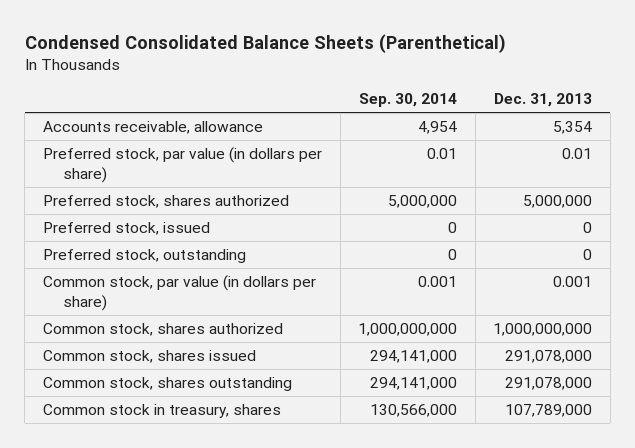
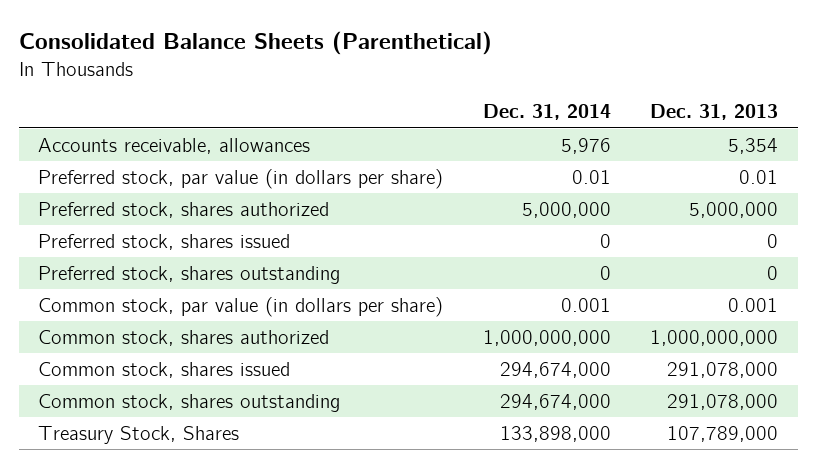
- Condensed Consolidated Balance Sheets (Parenthetical)
+ Consolidated Balance Sheets (Parenthetical)
- | Sep. 30, 2014 | Dec. 31, 2013
+ | Dec. 31, 2014 | Dec. 31, 2013
- Accounts receivable, allowance | 4,954 | 5,354
+ Accounts receivable, allowances | 5,976 | 5,354
- Preferred stock, issued | 0 | 0
- Preferred stock, outstanding | 0 | 0
+ Preferred stock, shares issued | 0 | 0
+ Preferred stock, shares outstanding | 0 | 0
- Common stock in treasury, shares | 130,566,000 | 107,789,000
+ Treasury Stock, Shares | 133,898,000 | 107,789,000

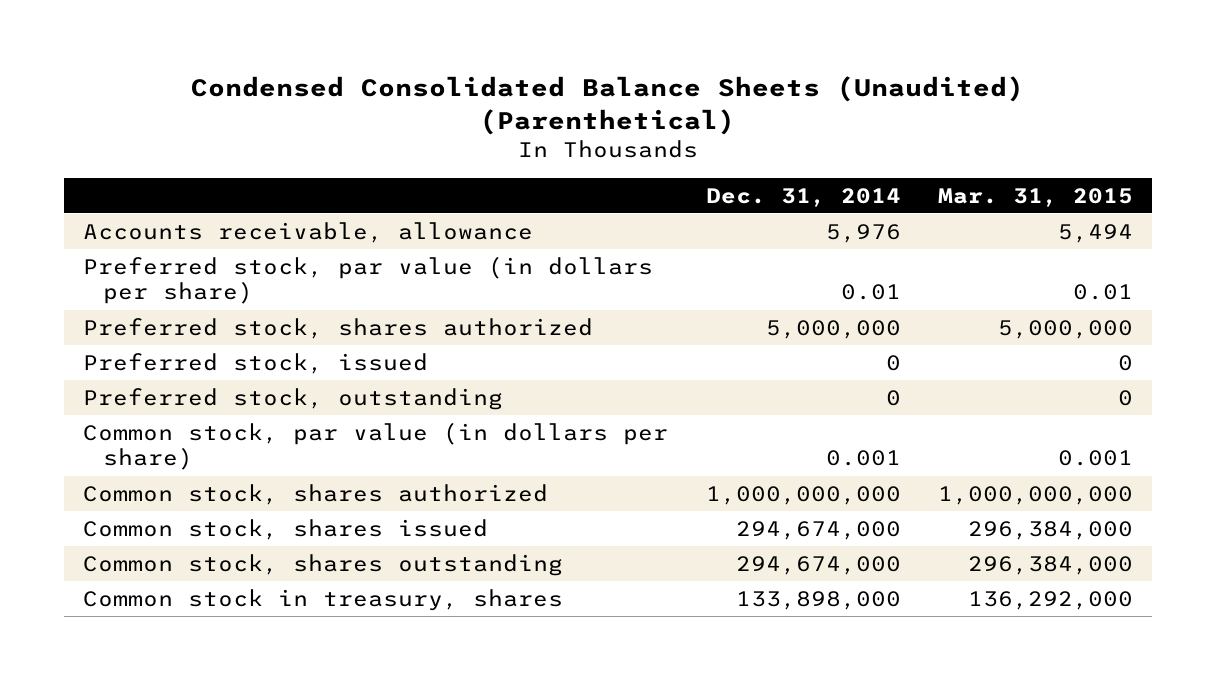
- Consolidated Balance Sheets (Parenthetical)
+ Condensed Consolidated Balance Sheets (Unaudited) (Parenthetical)
- | Dec. 31, 2014 | Dec. 31, 2013
+ | Dec. 31, 2014 | Mar. 31, 2015
- Accounts receivable, allowances | 5,976 | 5,354
+ Accounts receivable, allowance | 5,976 | 5,494
- Preferred stock, shares issued | 0 | 0
- Preferred stock, shares outstanding | 0 | 0
+ Preferred stock, issued | 0 | 0
+ Preferred stock, outstanding | 0 | 0
- Treasury Stock, Shares | 133,898,000 | 107,789,000
+ Common stock in treasury, shares | 133,898,000 | 136,292,000

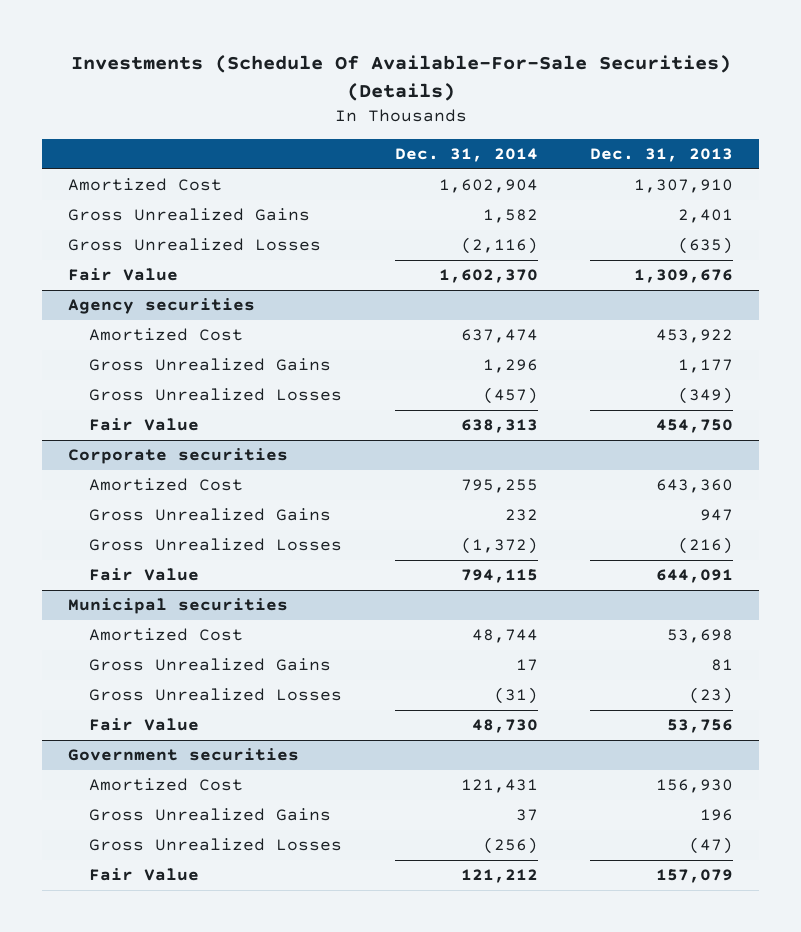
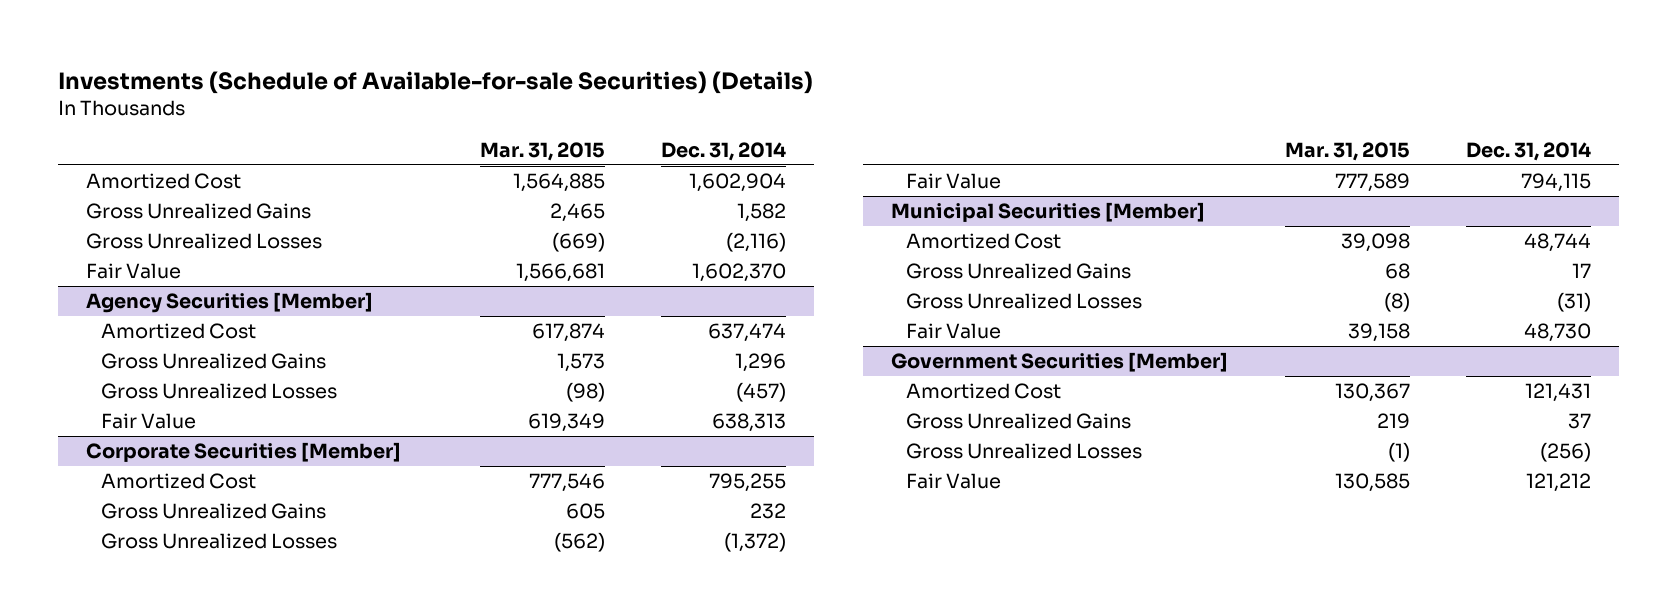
- Investments (Schedule Of Available-For-Sale Securities) (Details)
+ Investments (Schedule of Available-for-sale Securities) (Details)
- | Dec. 31, 2014 | Dec. 31, 2013
+ | Mar. 31, 2015 | Dec. 31, 2014
- Agency securities
+ Agency Securities [Member]
- Corporate securities
+ Corporate Securities [Member]
- Municipal securities
+ Municipal Securities [Member]
- Government securities
+ Government Securities [Member]

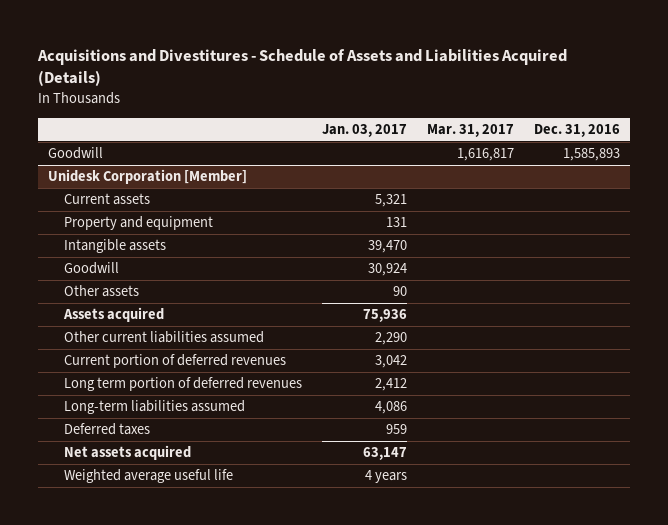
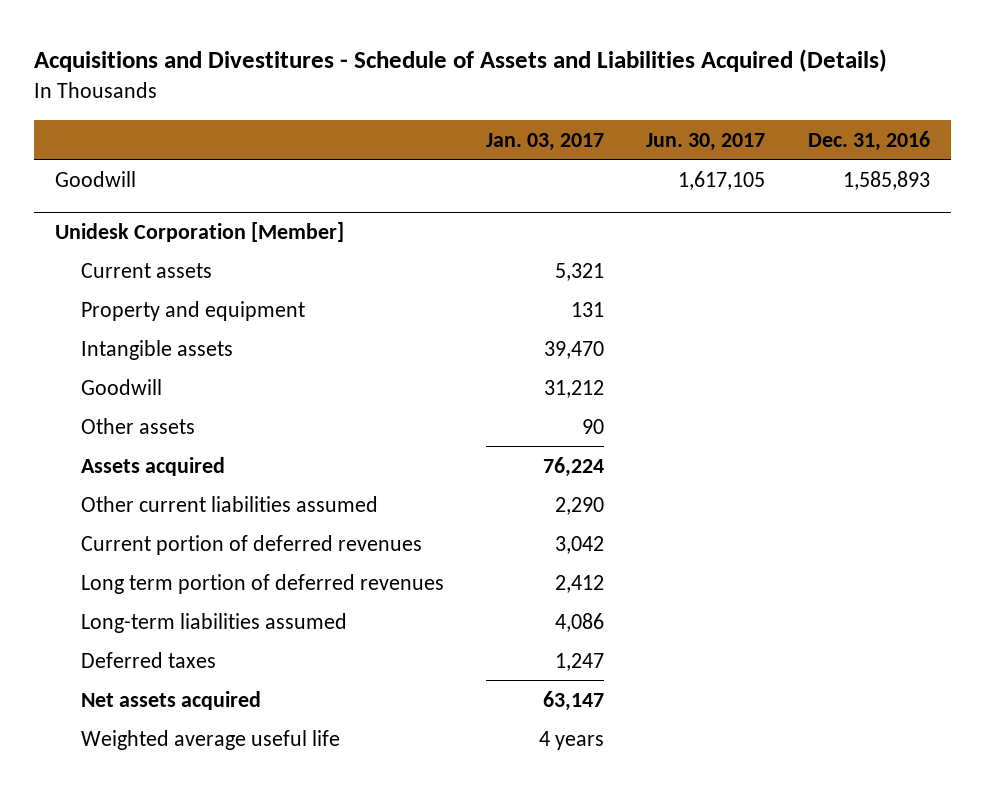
- | Jan. 03, 2017 | Mar. 31, 2017 | Dec. 31, 2016
+ | Jan. 03, 2017 | Jun. 30, 2017 | Dec. 31, 2016
@ Unidesk Corporation [Member]
- Goodwill | 30,924 | |
+ Goodwill | 31,212 | |
- Assets acquired | 75,936 | |
+ Assets acquired | 76,224 | |
- Deferred taxes | 959 | |
+ Deferred taxes | 1,247 | |

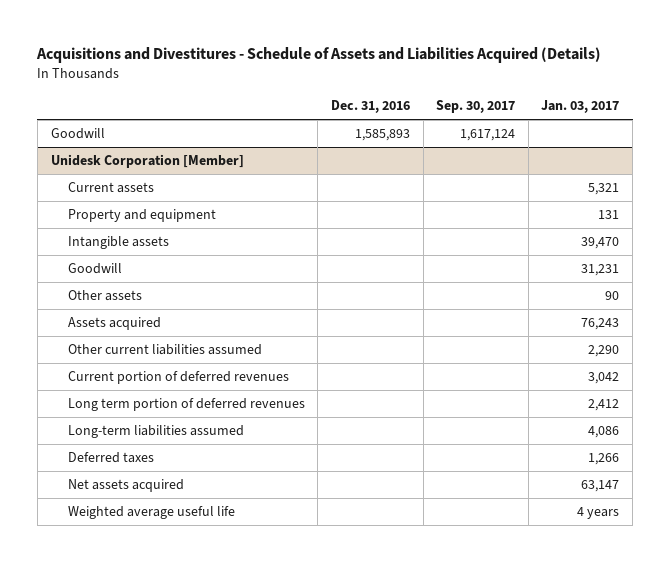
- | Jan. 03, 2017 | Jun. 30, 2017 | Dec. 31, 2016
+ | Dec. 31, 2016 | Sep. 30, 2017 | Jan. 03, 2017
@ Unidesk Corporation [Member]
- Goodwill | 31,212 | |
+ Goodwill | | | 31,231
- Assets acquired | 76,224 | |
+ Assets acquired | | | 76,243
- Deferred taxes | 1,247 | |
+ Deferred taxes | | | 1,266

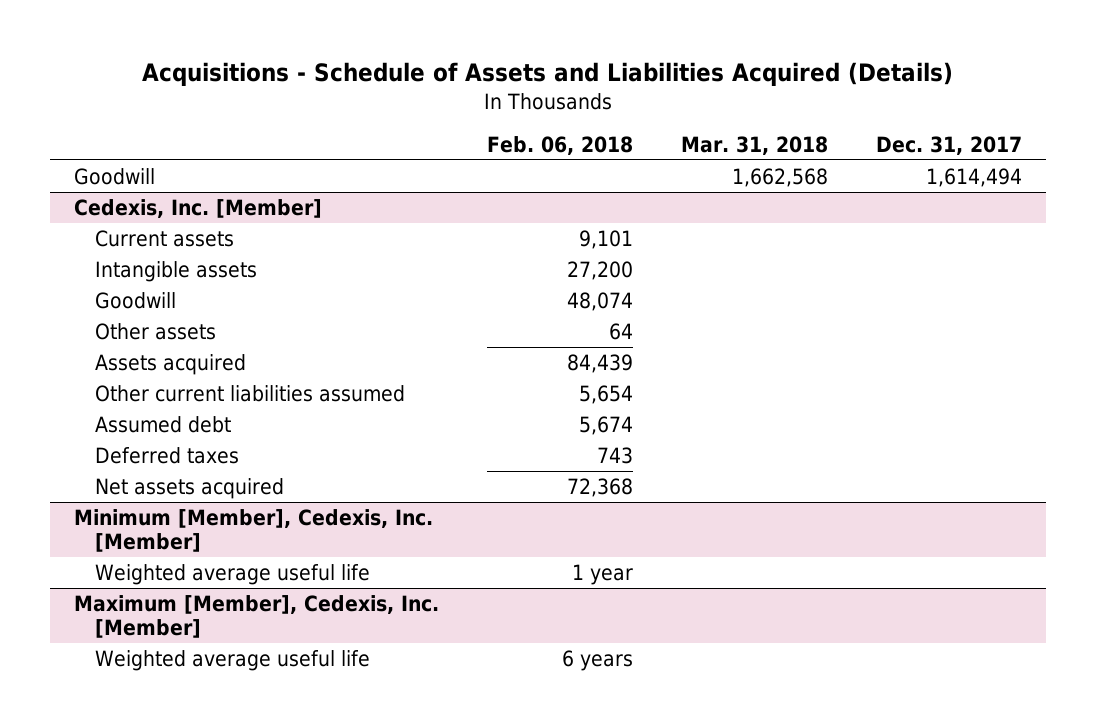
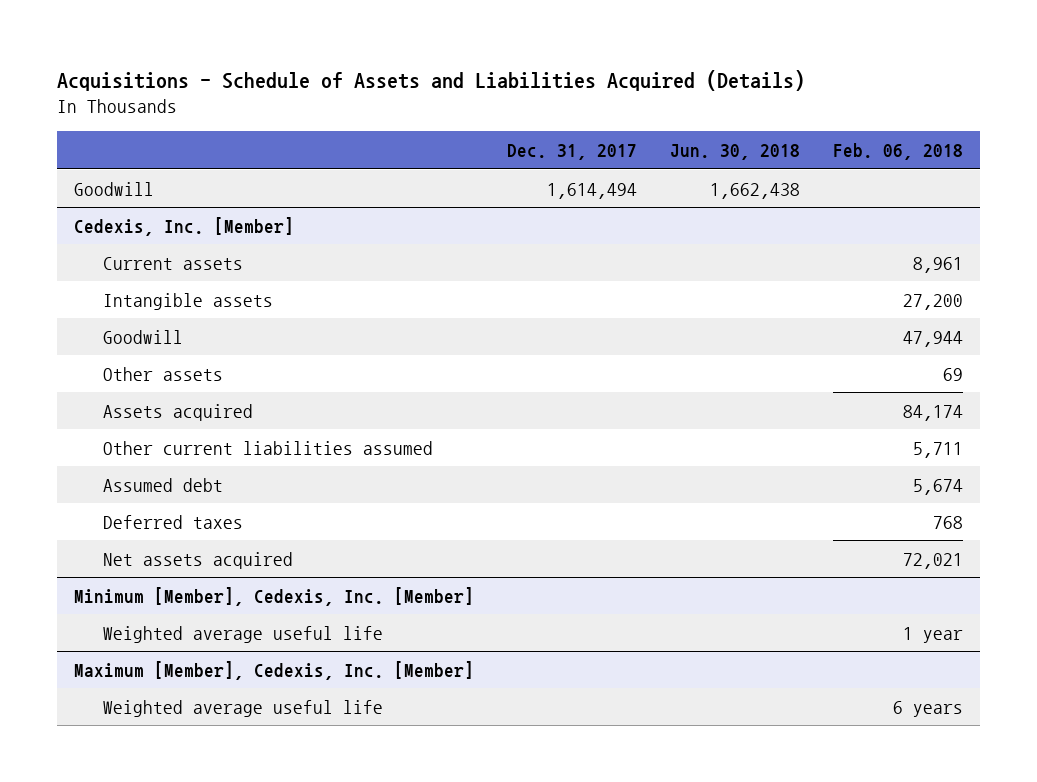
- | Feb. 06, 2018 | Mar. 31, 2018 | Dec. 31, 2017
+ | Dec. 31, 2017 | Jun. 30, 2018 | Feb. 06, 2018
@ Cedexis, Inc. [Member]
- Current assets | 9,101 | |
+ Current assets | | | 8,961
- Goodwill | 48,074 | |
- Other assets | 64 | |
- Assets acquired | 84,439 | |
- Other current liabilities assumed | 5,654 | |
+ Goodwill | | | 47,944
+ Other assets | | | 69
+ Assets acquired | | | 84,174
+ Other current liabilities assumed | | | 5,711
- Deferred taxes | 743 | |
- Net assets acquired | 72,368 | |
+ Deferred taxes | | | 768
+ Net assets acquired | | | 72,021

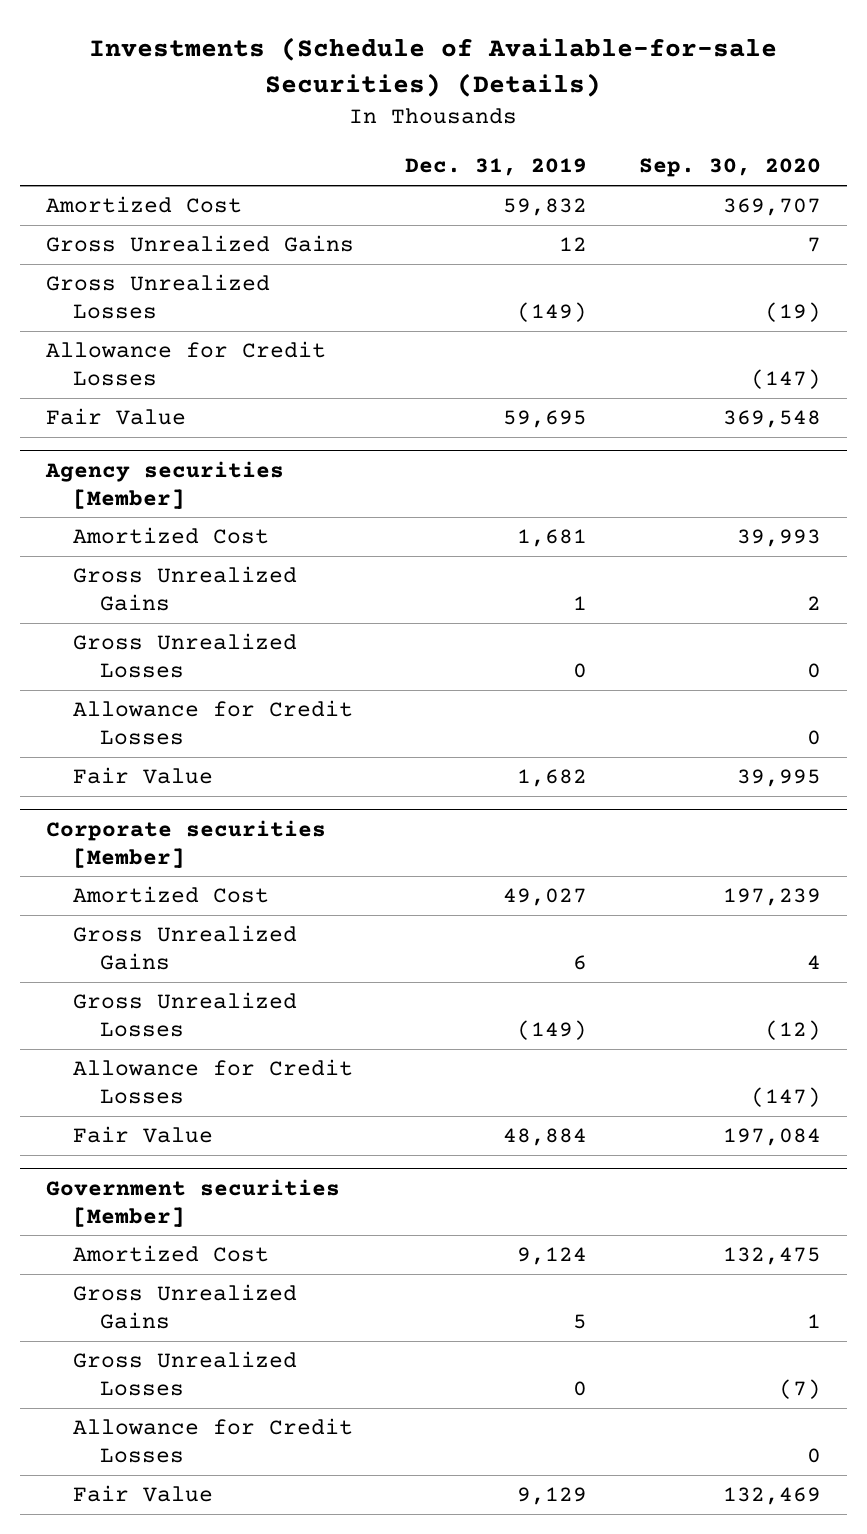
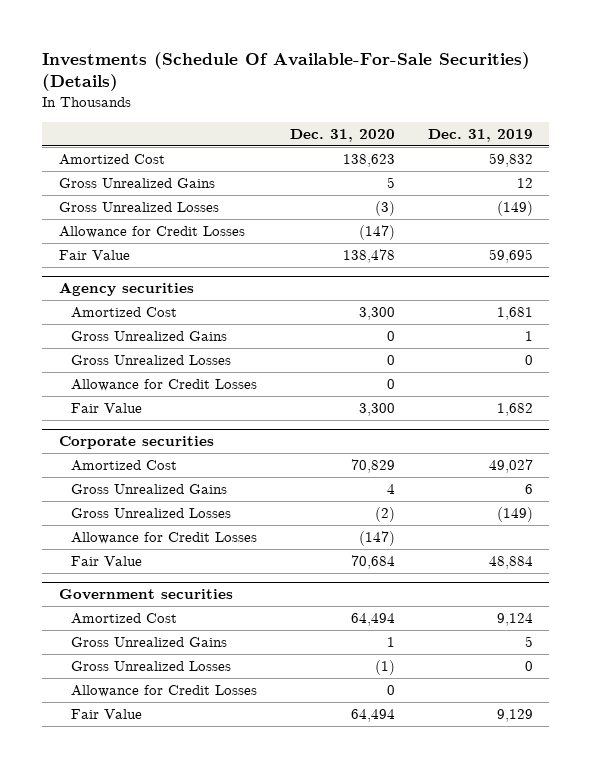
- Investments (Schedule of Available-for-sale Securities) (Details)
+ Investments (Schedule Of Available-For-Sale Securities) (Details)
- | Dec. 31, 2019 | Sep. 30, 2020
+ | Dec. 31, 2020 | Dec. 31, 2019
- Agency securities [Member]
+ Agency securities
- Corporate securities [Member]
+ Corporate securities
- Government securities [Member]
+ Government securities

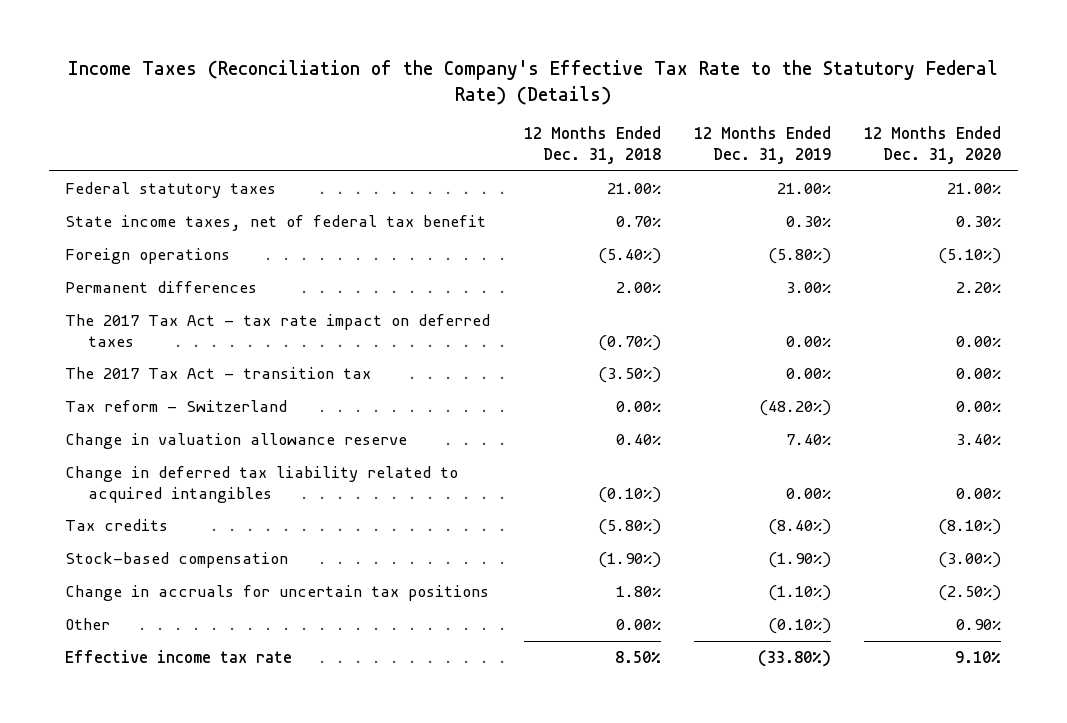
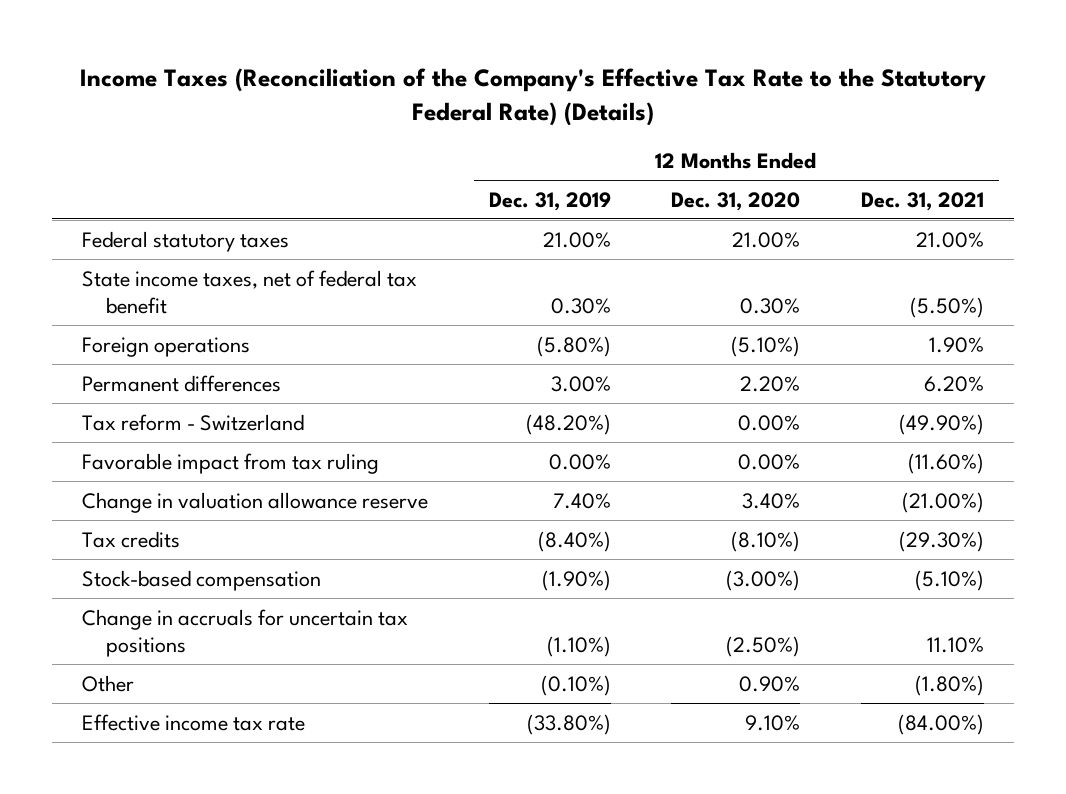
- | 12 Months Ended Dec. 31, 2018 | 12 Months Ended Dec. 31, 2019 | 12 Months Ended Dec. 31, 2020
+ | 12 Months Ended Dec. 31, 2019 | 12 Months Ended Dec. 31, 2020 | 12 Months Ended Dec. 31, 2021
- The 2017 Tax Act - tax rate impact on deferred taxes | (0.70%) | 0.00% | 0.00%
- The 2017 Tax Act - transition tax | (3.50%) | 0.00% | 0.00%
+ Favorable impact from tax ruling | 0.00% | 0.00% | (11.60%)
- Change in deferred tax liability related to acquired intangibles | (0.10%) | 0.00% | 0.00%

